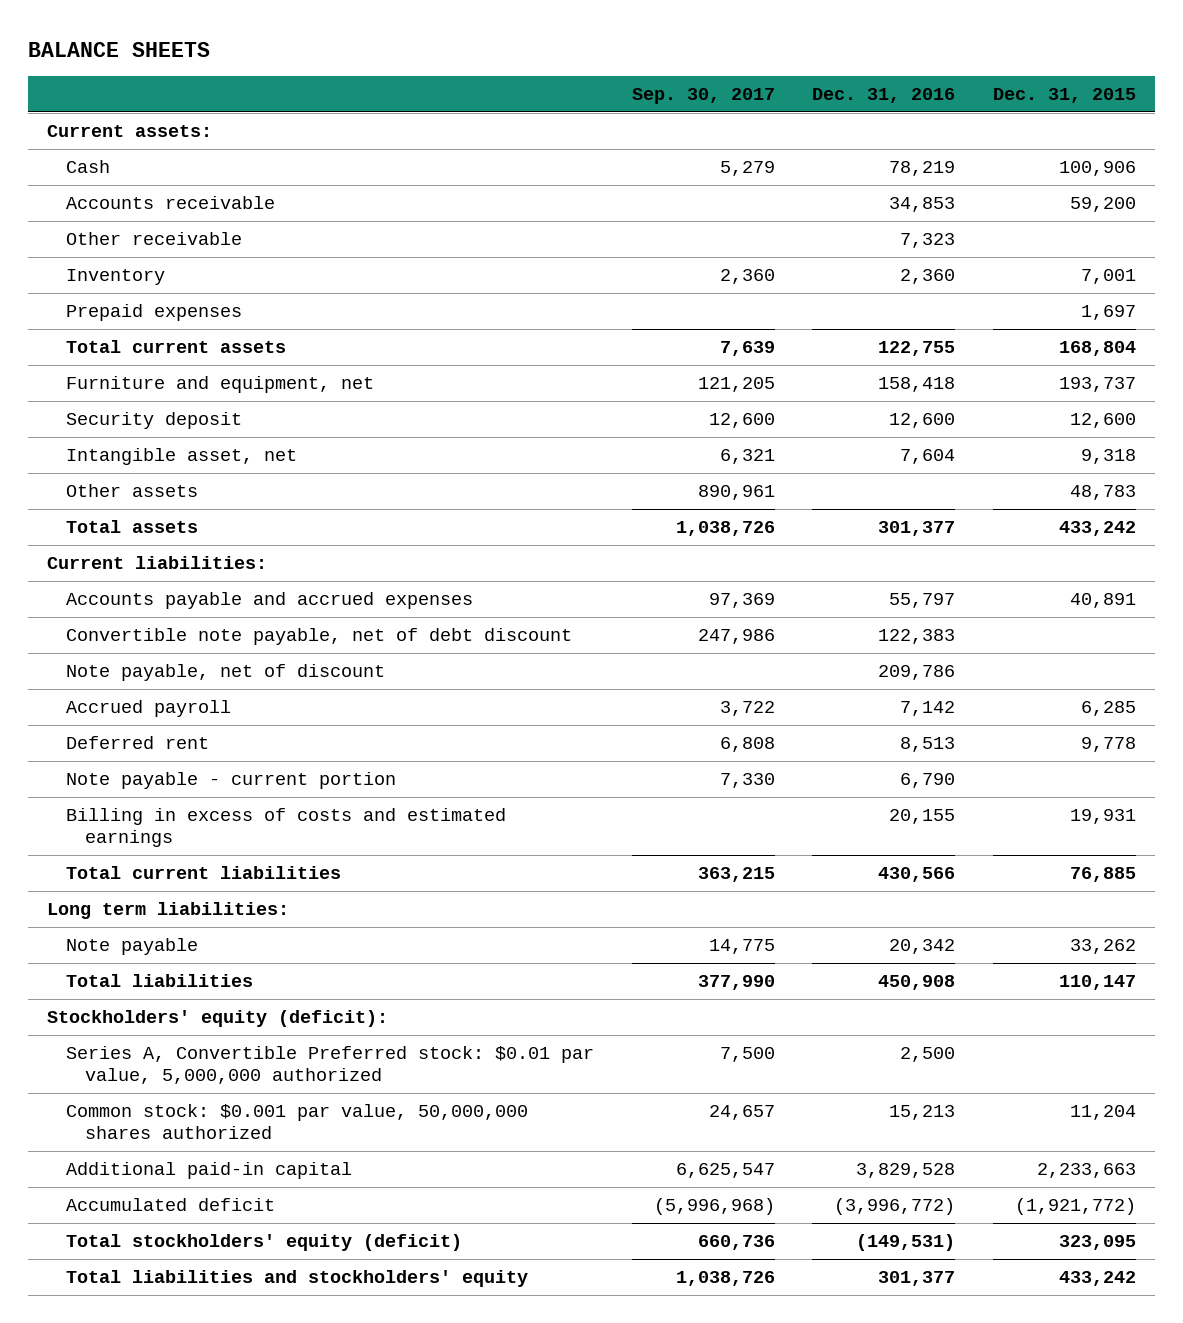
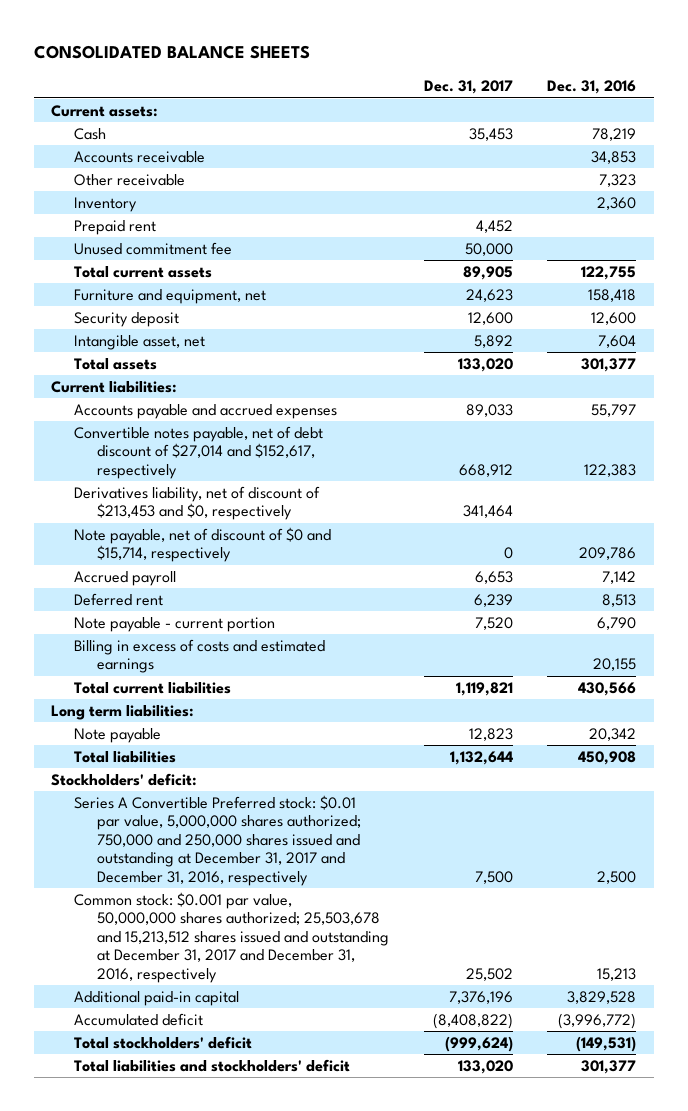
- BALANCE SHEETS
+ CONSOLIDATED BALANCE SHEETS
- | Sep. 30, 2017 | Dec. 31, 2016 | Dec. 31, 2015
+ | Dec. 31, 2017 | Dec. 31, 2016
- Prepaid expenses | | | 1,697
+ Prepaid rent | 4,452 |
+ Unused commitment fee | 50,000 |
- Other assets | 890,961 | | 48,783
- Convertible note payable, net of debt discount | 247,986 | 122,383 |
- Note payable, net of discount | | 209,786 |
+ Convertible notes payable, net of debt discount of $27,014 and $152,617, respectively | 668,912 | 122,383
+ Derivatives liability, net of discount of $213,453 and $0, respectively | 341,464 |
+ Note payable, net of discount of $0 and $15,714, respectively | 0 | 209,786
- Stockholders' equity (deficit):
- Series A, Convertible Preferred stock: $0.01 par value, 5,000,000 authorized | 7,500 | 2,500 |
- Common stock: $0.001 par value, 50,000,000 shares authorized | 24,657 | 15,213 | 11,204
+ Stockholders' deficit:
+ Series A Convertible Preferred stock: $0.01 par value, 5,000,000 shares authorized; 750,000 and 250,000 shares issued and outstanding at December 31, 2017 and December 31, 2016, respectively | 7,500 | 2,500
+ Common stock: $0.001 par value, 50,000,000 shares authorized; 25,503,678 and 15,213,512 shares issued and outstanding at December 31, 2017 and December 31, 2016, respectively | 25,502 | 15,213
- Total stockholders' equity (deficit) | 660,736 | (149,531) | 323,095
- Total liabilities and stockholders' equity | 1,038,726 | 301,377 | 433,242
+ Total stockholders' deficit | (999,624) | (149,531)
+ Total liabilities and stockholders' deficit | 133,020 | 301,377

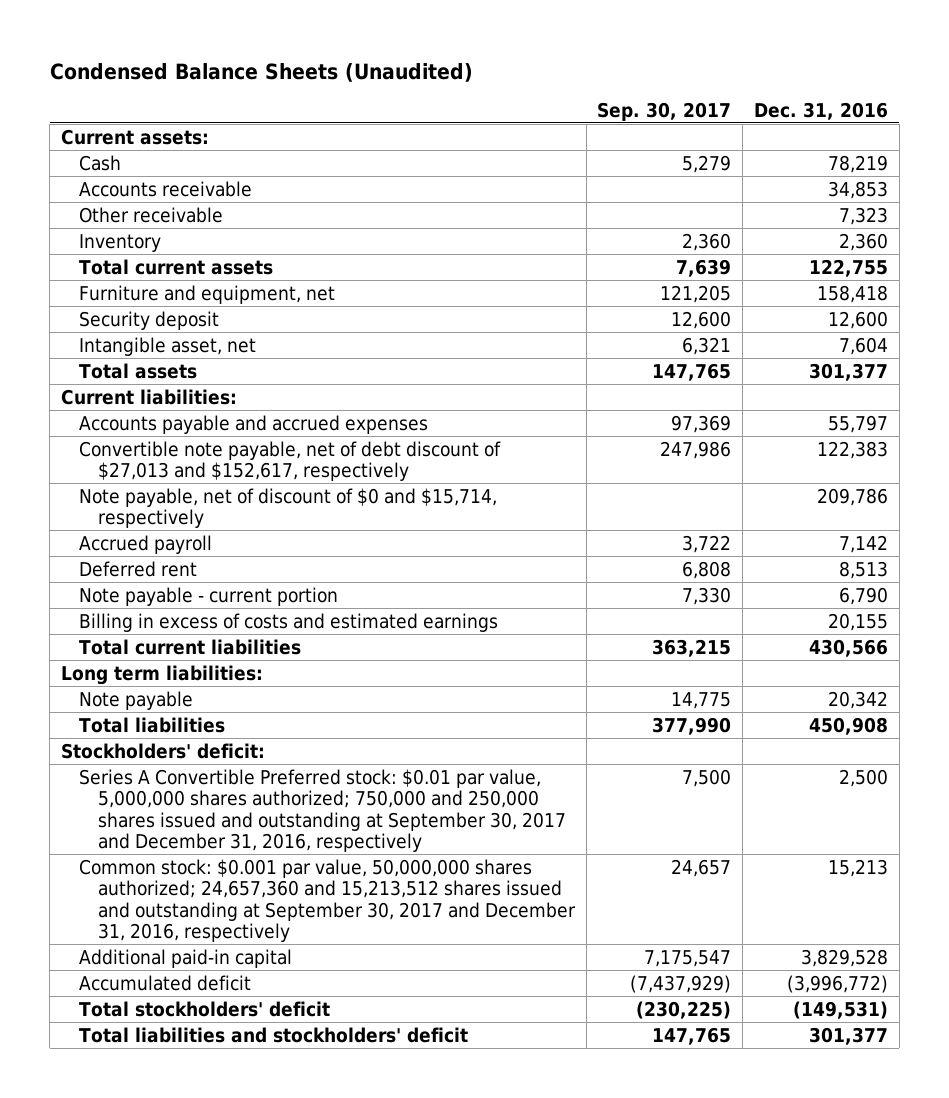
- CONSOLIDATED BALANCE SHEETS
+ Condensed Balance Sheets (Unaudited)
- | Dec. 31, 2017 | Dec. 31, 2016
+ | Sep. 30, 2017 | Dec. 31, 2016
- Prepaid rent | 4,452 |
- Unused commitment fee | 50,000 |
- Convertible notes payable, net of debt discount of $27,014 and $152,617, respectively | 668,912 | 122,383
- Derivatives liability, net of discount of $213,453 and $0, respectively | 341,464 |
+ Convertible note payable, net of debt discount of $27,013 and $152,617, respectively | 247,986 | 122,383
- Series A Convertible Preferred stock: $0.01 par value, 5,000,000 shares authorized; 750,000 and 250,000 shares issued and outstanding at December 31, 2017 and December 31, 2016, respectively | 7,500 | 2,500
- Common stock: $0.001 par value, 50,000,000 shares authorized; 25,503,678 and 15,213,512 shares issued and outstanding at December 31, 2017 and December 31, 2016, respectively | 25,502 | 15,213
+ Series A Convertible Preferred stock: $0.01 par value, 5,000,000 shares authorized; 750,000 and 250,000 shares issued and outstanding at September 30, 2017 and December 31, 2016, respectively | 7,500 | 2,500
+ Common stock: $0.001 par value, 50,000,000 shares authorized; 24,657,360 and 15,213,512 shares issued and outstanding at September 30, 2017 and December 31, 2016, respectively | 24,657 | 15,213

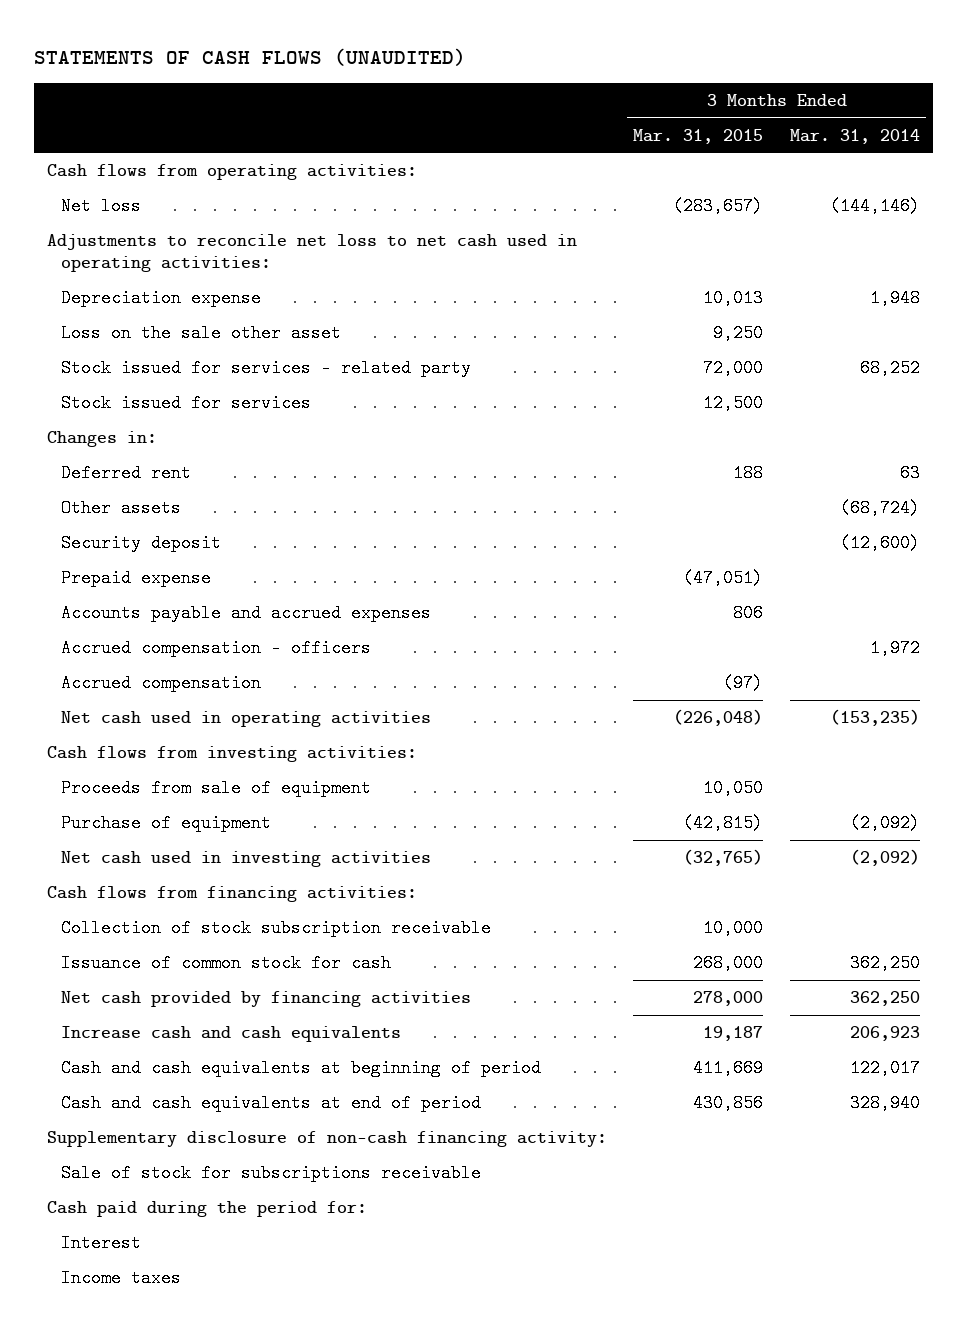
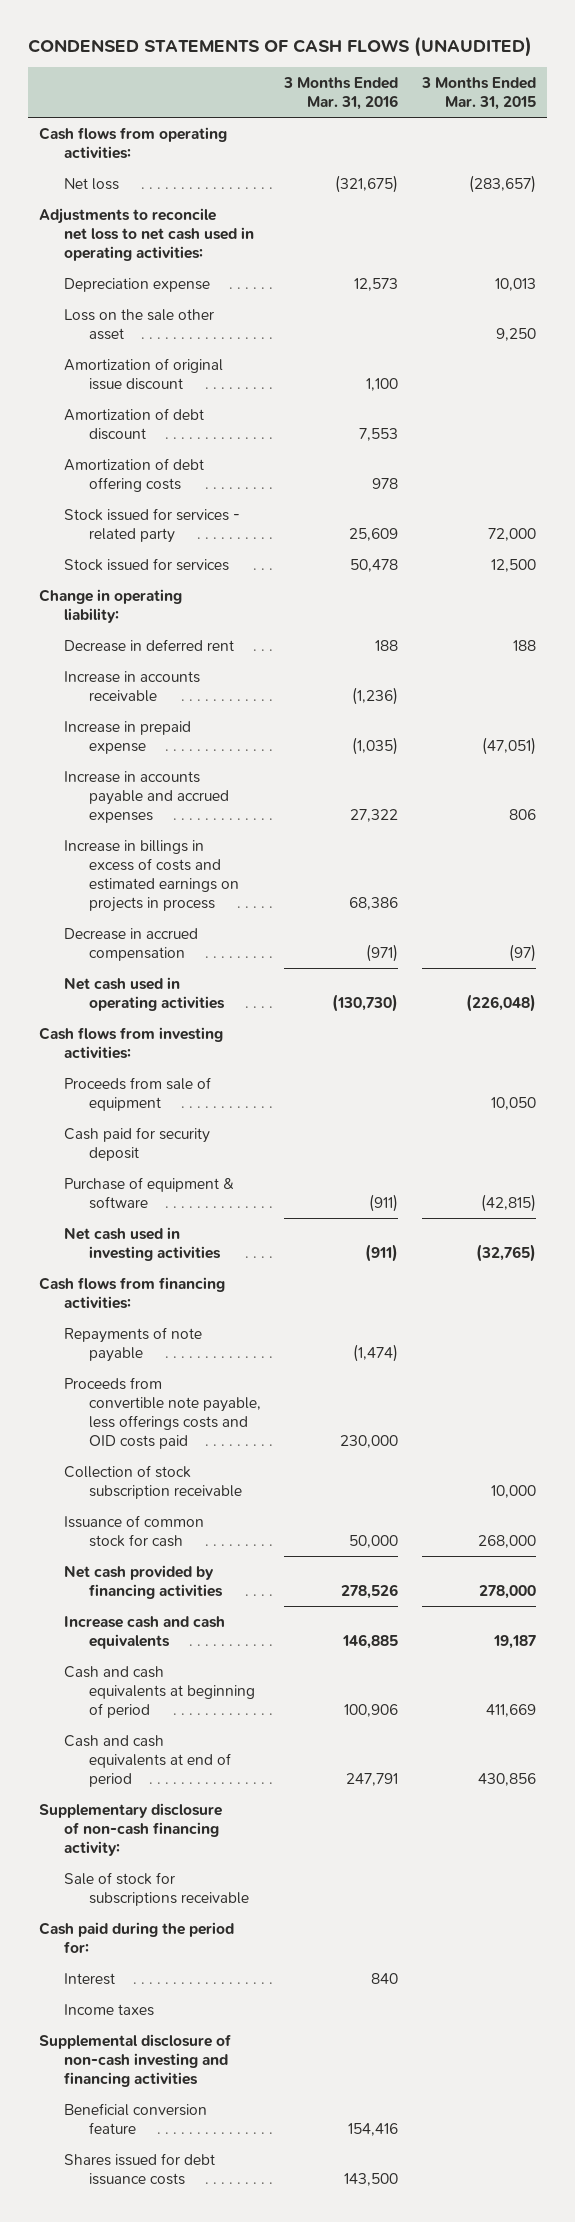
- STATEMENTS OF CASH FLOWS (UNAUDITED)
+ CONDENSED STATEMENTS OF CASH FLOWS (UNAUDITED)
- | 3 Months Ended Mar. 31, 2015 | 3 Months Ended Mar. 31, 2014
+ | 3 Months Ended Mar. 31, 2016 | 3 Months Ended Mar. 31, 2015
+ Amortization of original issue discount | 1,100 |
+ Amortization of debt discount | 7,553 |
+ Amortization of debt offering costs | 978 |
- Changes in:
- Deferred rent | 188 | 63
- Other assets | | (68,724)
- Security deposit | | (12,600)
- Prepaid expense | (47,051) |
- Accounts payable and accrued expenses | 806 |
- Accrued compensation - officers | | 1,972
- Accrued compensation | (97) |
+ Change in operating liability:
+ Decrease in deferred rent | 188 | 188
+ Increase in accounts receivable | (1,236) |
+ Increase in prepaid expense | (1,035) | (47,051)
+ Increase in accounts payable and accrued expenses | 27,322 | 806
+ Increase in billings in excess of costs and estimated earnings on projects in process | 68,386 |
+ Decrease in accrued compensation | (971) | (97)
- Purchase of equipment | (42,815) | (2,092)
+ Cash paid for security deposit
+ Purchase of equipment & software | (911) | (42,815)
+ Repayments of note payable | (1,474) |
+ Proceeds from convertible note payable, less offerings costs and OID costs paid | 230,000 |
+ Supplemental disclosure of non-cash investing and financing activities
+ Beneficial conversion feature | 154,416 |
+ Shares issued for debt issuance costs | 143,500 |

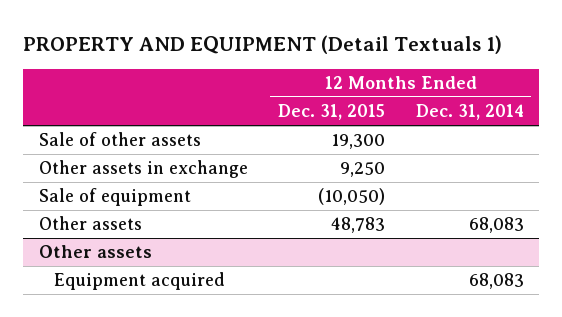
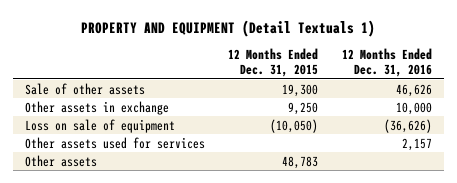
- | 12 Months Ended Dec. 31, 2015 | 12 Months Ended Dec. 31, 2014
+ | 12 Months Ended Dec. 31, 2015 | 12 Months Ended Dec. 31, 2016
- Sale of equipment | (10,050) |
+ Loss on sale of equipment | (10,050) | (36,626)
+ Other assets used for services | | 2,157
- Other assets
- Equipment acquired | | 68,083

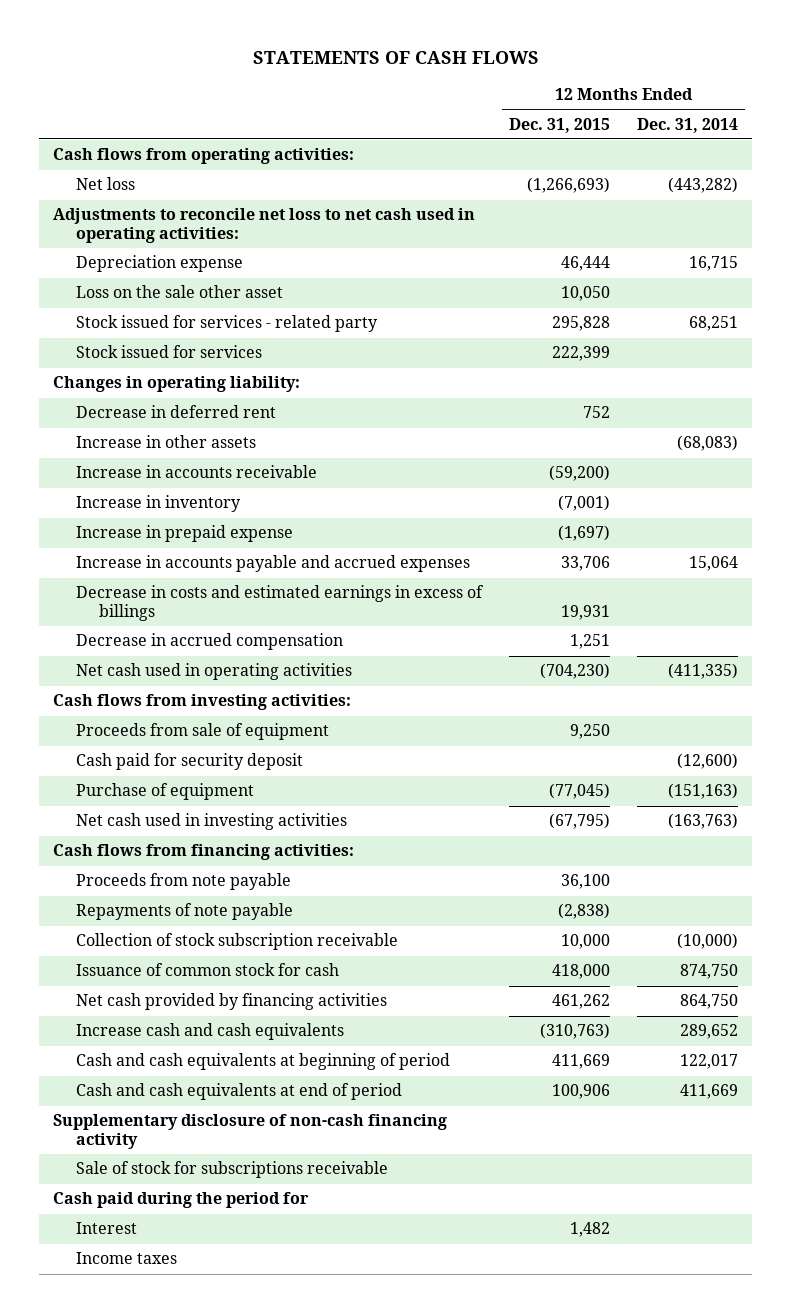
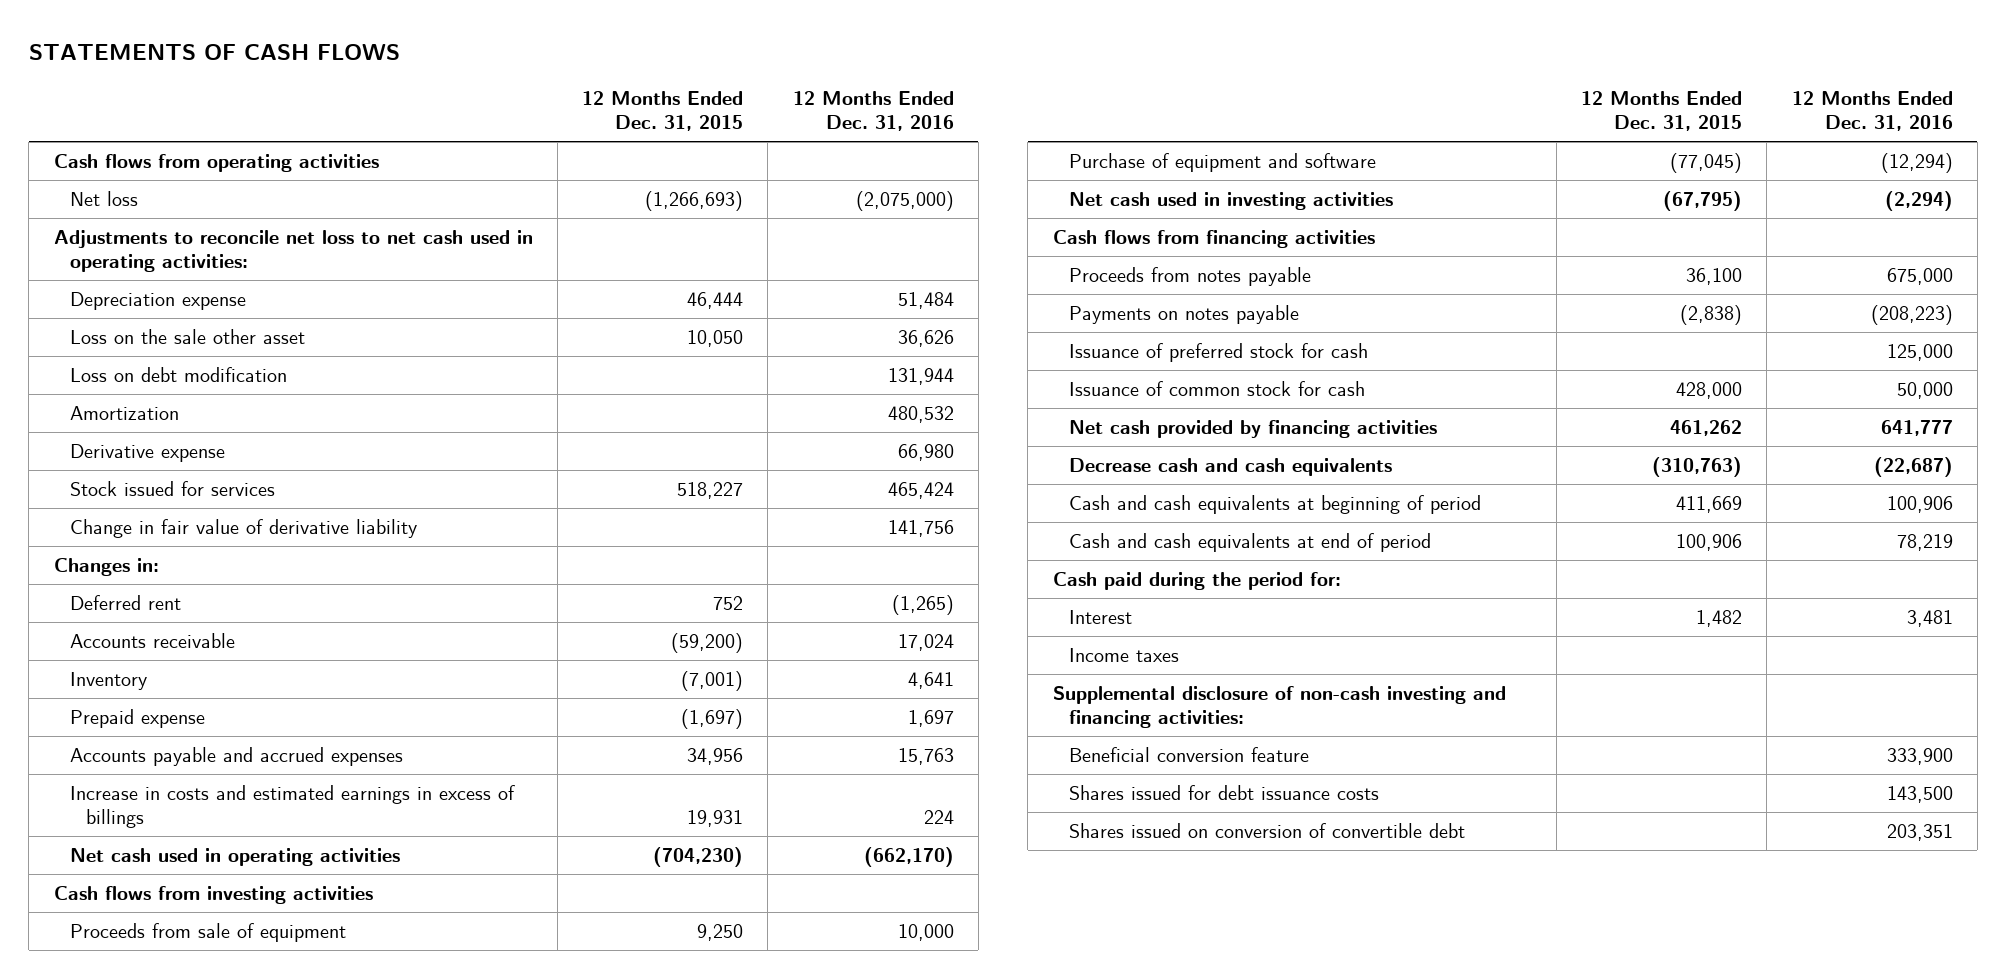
- | 12 Months Ended Dec. 31, 2015 | 12 Months Ended Dec. 31, 2014
+ | 12 Months Ended Dec. 31, 2015 | 12 Months Ended Dec. 31, 2016
- Cash flows from operating activities:
+ Cash flows from operating activities
- Stock issued for services - related party | 295,828 | 68,251
- Stock issued for services | 222,399 |
- Changes in operating liability:
- Decrease in deferred rent | 752 |
- Increase in other assets | | (68,083)
- Increase in accounts receivable | (59,200) |
- Increase in inventory | (7,001) |
- Increase in prepaid expense | (1,697) |
- Increase in accounts payable and accrued expenses | 33,706 | 15,064
- Decrease in costs and estimated earnings in excess of billings | 19,931 |
- Decrease in accrued compensation | 1,251 |
+ Loss on debt modification | | 131,944
+ Amortization | | 480,532
+ Derivative expense | | 66,980
+ Stock issued for services | 518,227 | 465,424
+ Change in fair value of derivative liability | | 141,756
+ Changes in:
+ Deferred rent | 752 | (1,265)
+ Accounts receivable | (59,200) | 17,024
+ Inventory | (7,001) | 4,641
+ Prepaid expense | (1,697) | 1,697
+ Accounts payable and accrued expenses | 34,956 | 15,763
+ Increase in costs and estimated earnings in excess of billings | 19,931 | 224
- Cash flows from investing activities:
+ Cash flows from investing activities
- Cash paid for security deposit | | (12,600)
- Purchase of equipment | (77,045) | (151,163)
+ Purchase of equipment and software | (77,045) | (12,294)
- Cash flows from financing activities:
- Proceeds from note payable | 36,100 |
- Repayments of note payable | (2,838) |
- Collection of stock subscription receivable | 10,000 | (10,000)
- Issuance of common stock for cash | 418,000 | 874,750
+ Cash flows from financing activities
+ Proceeds from notes payable | 36,100 | 675,000
+ Payments on notes payable | (2,838) | (208,223)
+ Issuance of preferred stock for cash | | 125,000
+ Issuance of common stock for cash | 428,000 | 50,000
- Increase cash and cash equivalents | (310,763) | 289,652
+ Decrease cash and cash equivalents | (310,763) | (22,687)
- Supplementary disclosure of non-cash financing activity
- Sale of stock for subscriptions receivable
- Cash paid during the period for
+ Cash paid during the period for:
+ Supplemental disclosure of non-cash investing and financing activities:
+ Beneficial conversion feature | | 333,900
+ Shares issued for debt issuance costs | | 143,500
+ Shares issued on conversion of convertible debt | | 203,351

